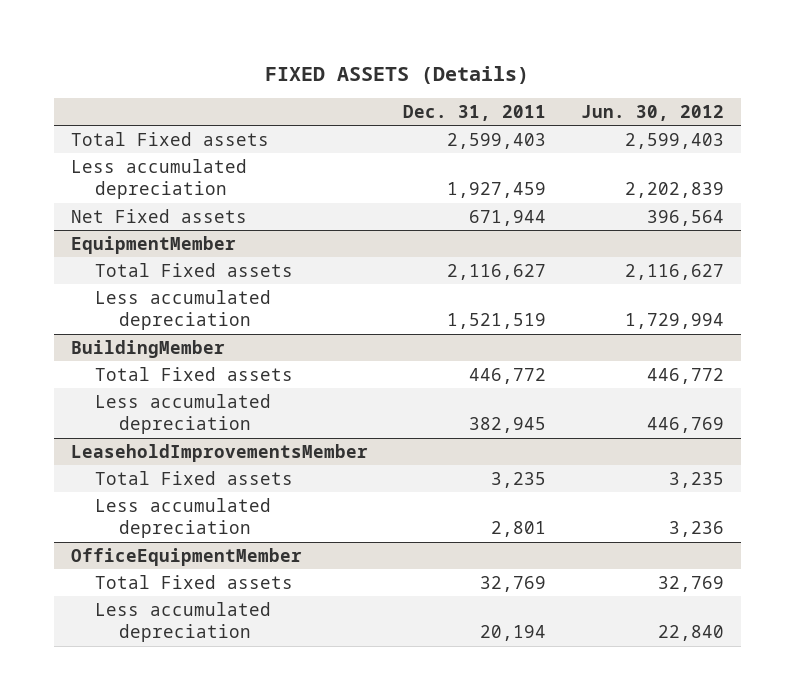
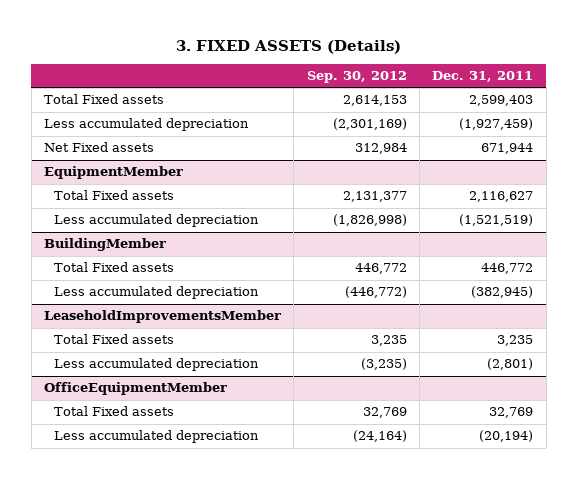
- FIXED ASSETS (Details)
+ 3. FIXED ASSETS (Details)
- | Dec. 31, 2011 | Jun. 30, 2012
+ | Sep. 30, 2012 | Dec. 31, 2011
- Less accumulated depreciation | 1,927,459 | 2,202,839
+ Less accumulated depreciation | (2,301,169) | (1,927,459)
@ EquipmentMember
- Less accumulated depreciation | 1,521,519 | 1,729,994
+ Less accumulated depreciation | (1,826,998) | (1,521,519)
@ BuildingMember
- Less accumulated depreciation | 382,945 | 446,769
+ Less accumulated depreciation | (446,772) | (382,945)
@ LeaseholdImprovementsMember
- Less accumulated depreciation | 2,801 | 3,236
+ Less accumulated depreciation | (3,235) | (2,801)
@ OfficeEquipmentMember
- Less accumulated depreciation | 20,194 | 22,840
+ Less accumulated depreciation | (24,164) | (20,194)

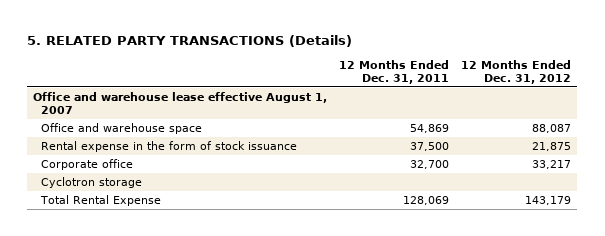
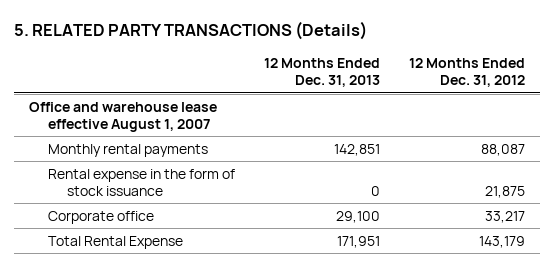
- | 12 Months Ended Dec. 31, 2011 | 12 Months Ended Dec. 31, 2012
+ | 12 Months Ended Dec. 31, 2013 | 12 Months Ended Dec. 31, 2012
- Office and warehouse space | 54,869 | 88,087
+ Monthly rental payments | 142,851 | 88,087
- Cyclotron storage

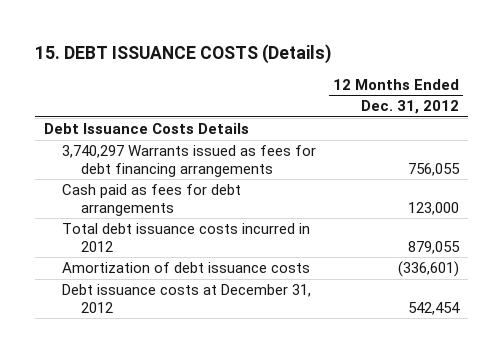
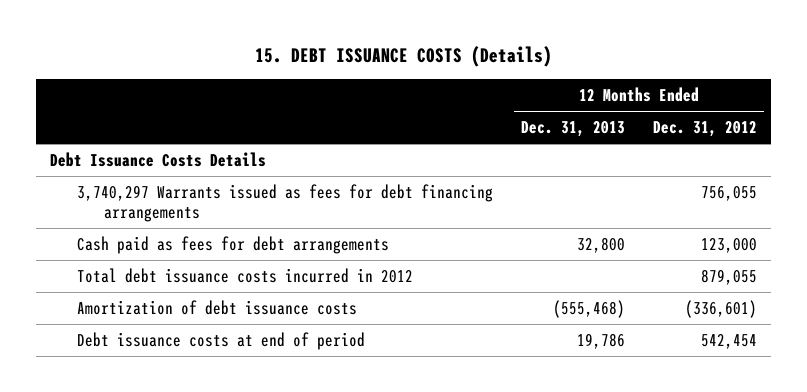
- | 12 Months Ended Dec. 31, 2012
+ | 12 Months Ended Dec. 31, 2013 | 12 Months Ended Dec. 31, 2012
- Debt issuance costs at December 31, 2012 | 542,454
+ Debt issuance costs at end of period | 19,786 | 542,454

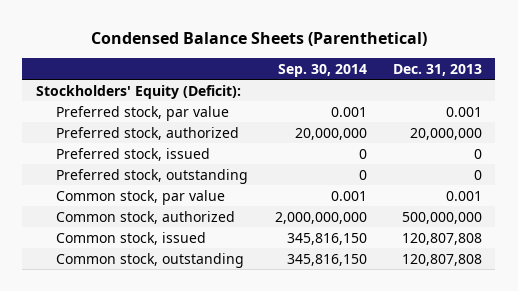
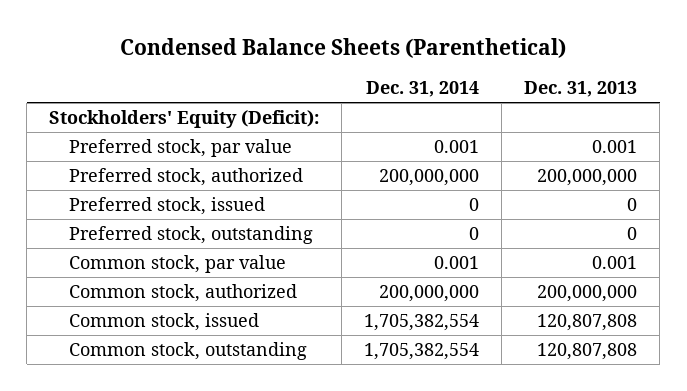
- | Sep. 30, 2014 | Dec. 31, 2013
+ | Dec. 31, 2014 | Dec. 31, 2013
- Preferred stock, authorized | 20,000,000 | 20,000,000
+ Preferred stock, authorized | 200,000,000 | 200,000,000
- Common stock, authorized | 2,000,000,000 | 500,000,000
+ Common stock, authorized | 200,000,000 | 200,000,000

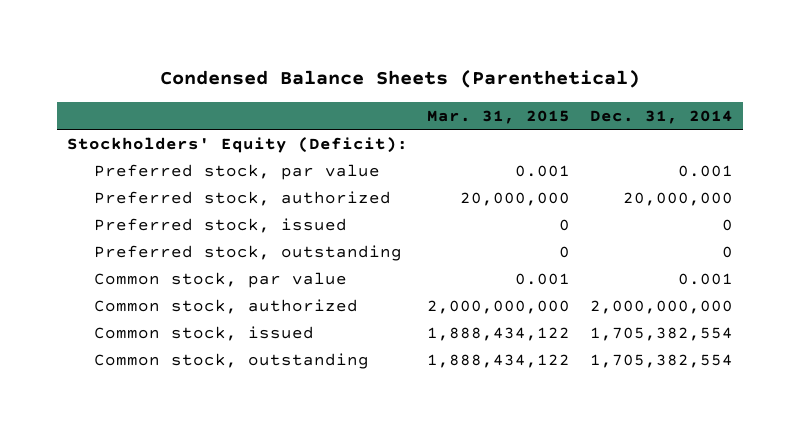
- | Dec. 31, 2014 | Dec. 31, 2013
+ | Mar. 31, 2015 | Dec. 31, 2014
- Preferred stock, authorized | 200,000,000 | 200,000,000
+ Preferred stock, authorized | 20,000,000 | 20,000,000
- Common stock, authorized | 200,000,000 | 200,000,000
+ Common stock, authorized | 2,000,000,000 | 2,000,000,000

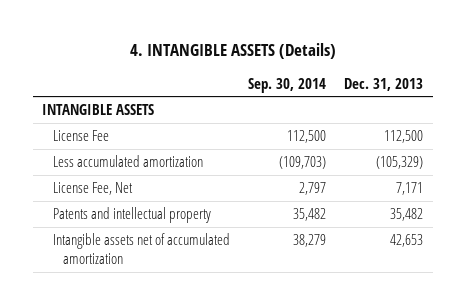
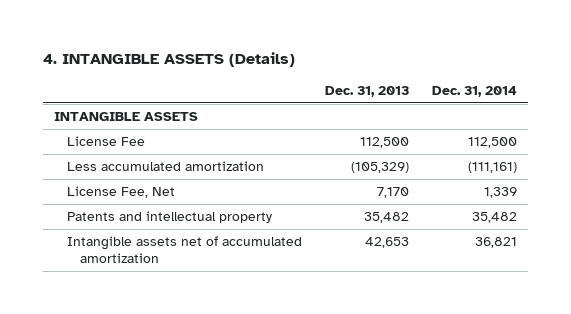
- | Sep. 30, 2014 | Dec. 31, 2013
+ | Dec. 31, 2013 | Dec. 31, 2014
- License Fee, Net | 2,797 | 7,171
+ License Fee, Net | 7,170 | 1,339

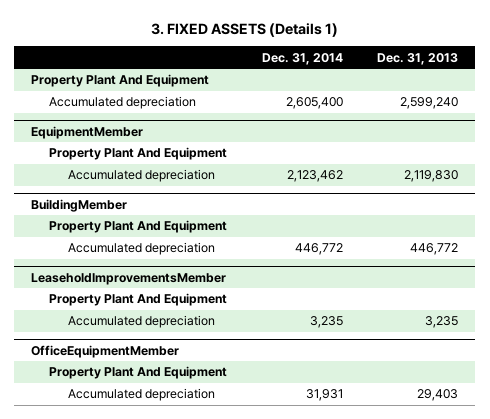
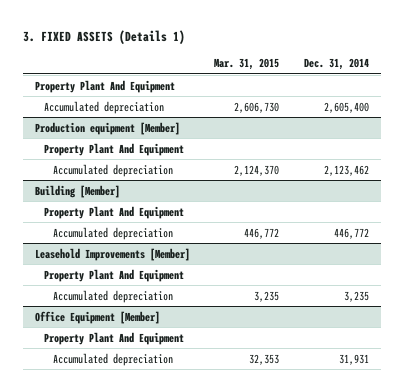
- | Dec. 31, 2014 | Dec. 31, 2013
+ | Mar. 31, 2015 | Dec. 31, 2014
- EquipmentMember
+ Production equipment [Member]
- BuildingMember
+ Building [Member]
- LeaseholdImprovementsMember
+ Leasehold Improvements [Member]
- OfficeEquipmentMember
+ Office Equipment [Member]

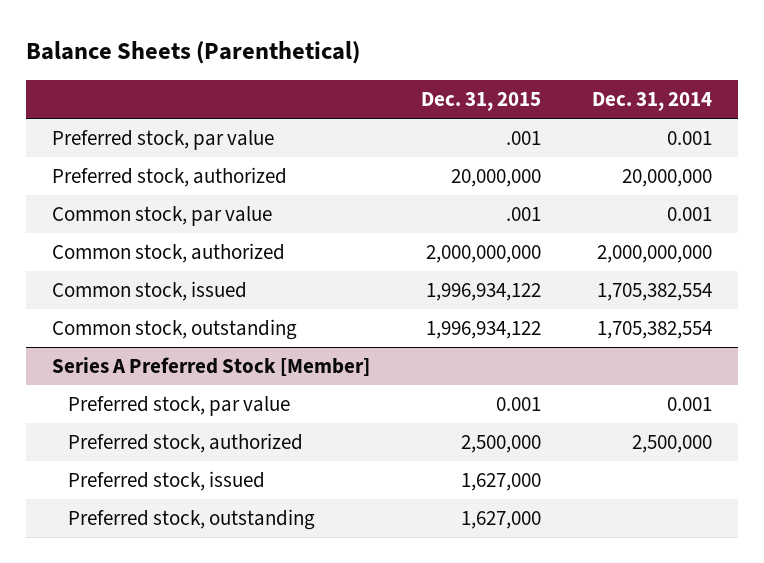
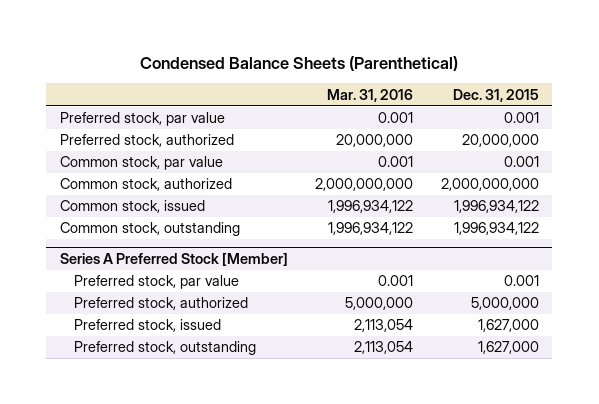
- Balance Sheets (Parenthetical)
+ Condensed Balance Sheets (Parenthetical)
- | Dec. 31, 2015 | Dec. 31, 2014
+ | Mar. 31, 2016 | Dec. 31, 2015
- Preferred stock, par value | .001 | 0.001
+ Preferred stock, par value | 0.001 | 0.001
- Common stock, par value | .001 | 0.001
+ Common stock, par value | 0.001 | 0.001
@ Series A Preferred Stock [Member]
- Preferred stock, authorized | 2,500,000 | 2,500,000
+ Preferred stock, authorized | 5,000,000 | 5,000,000

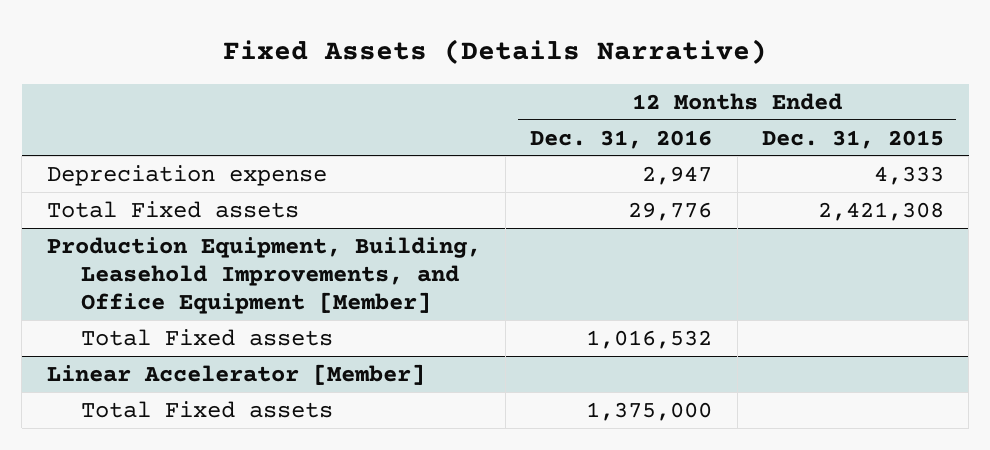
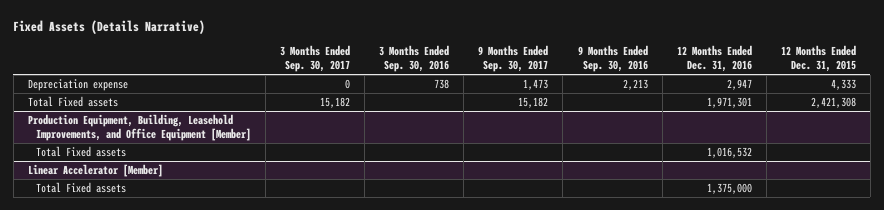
- | 12 Months Ended Dec. 31, 2016 | 12 Months Ended Dec. 31, 2015
+ | 3 Months Ended Sep. 30, 2017 | 3 Months Ended Sep. 30, 2016 | 9 Months Ended Sep. 30, 2017 | 9 Months Ended Sep. 30, 2016 | 12 Months Ended Dec. 31, 2016 | 12 Months Ended Dec. 31, 2015
- Total Fixed assets | 29,776 | 2,421,308
+ Total Fixed assets | 15,182 | | 15,182 | | 1,971,301 | 2,421,308

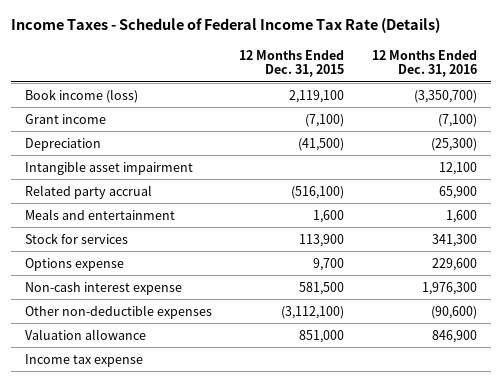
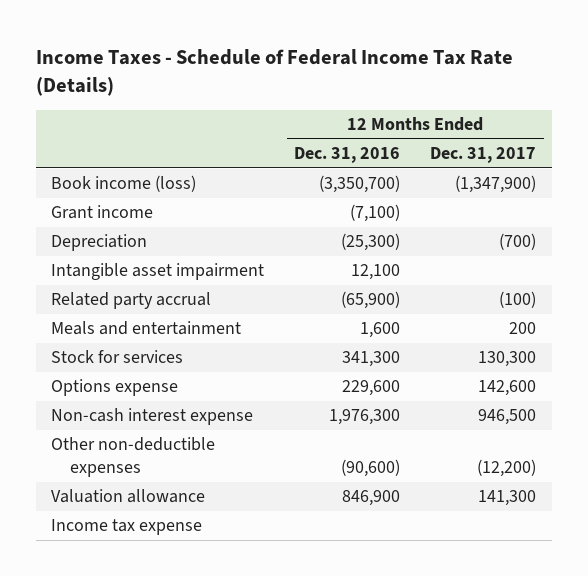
- | 12 Months Ended Dec. 31, 2015 | 12 Months Ended Dec. 31, 2016
+ | 12 Months Ended Dec. 31, 2016 | 12 Months Ended Dec. 31, 2017
- Related party accrual | (516,100) | 65,900
+ Related party accrual | (65,900) | (100)

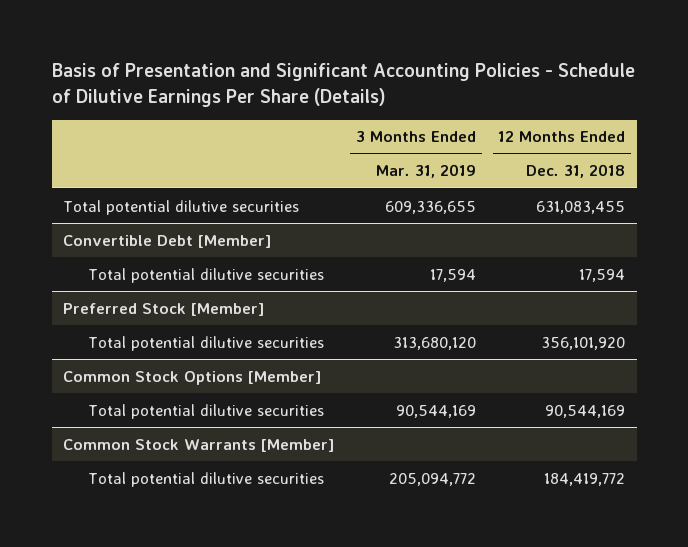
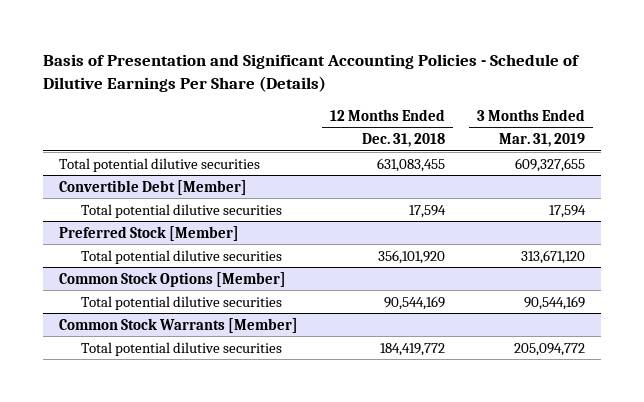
- | 3 Months Ended Mar. 31, 2019 | 12 Months Ended Dec. 31, 2018
+ | 12 Months Ended Dec. 31, 2018 | 3 Months Ended Mar. 31, 2019
- Total potential dilutive securities | 609,336,655 | 631,083,455
+ Total potential dilutive securities | 631,083,455 | 609,327,655
@ Preferred Stock [Member]
- Total potential dilutive securities | 313,680,120 | 356,101,920
+ Total potential dilutive securities | 356,101,920 | 313,671,120

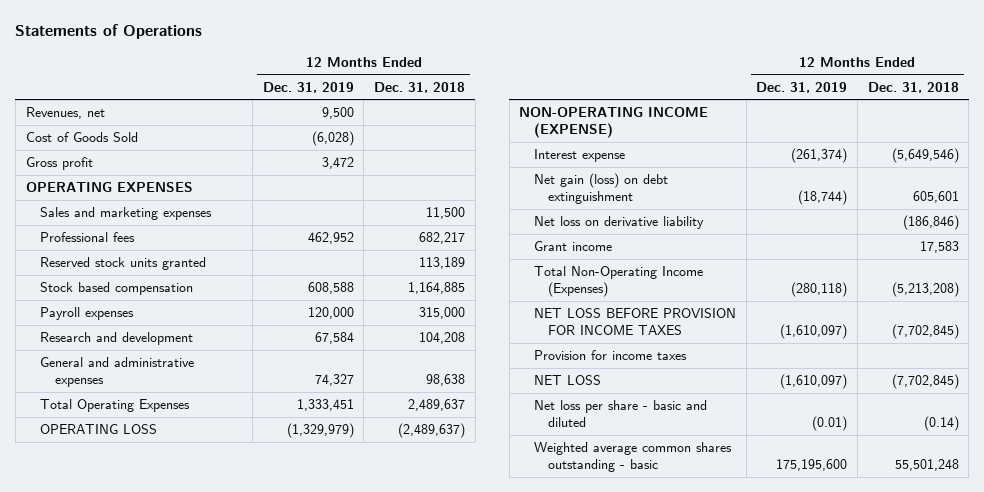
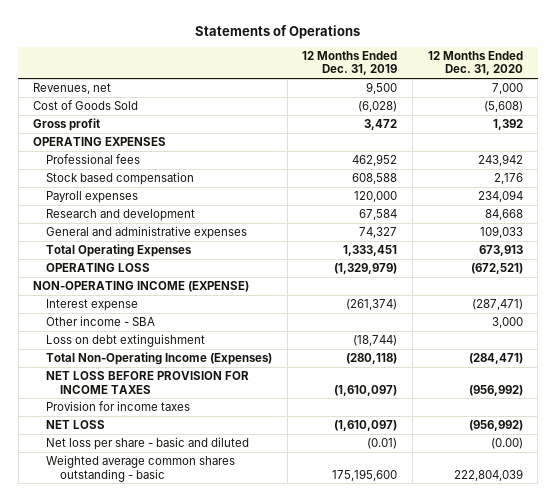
- | 12 Months Ended Dec. 31, 2019 | 12 Months Ended Dec. 31, 2018
+ | 12 Months Ended Dec. 31, 2019 | 12 Months Ended Dec. 31, 2020
- Sales and marketing expenses | | 11,500
- Reserved stock units granted | | 113,189
- Net gain (loss) on debt extinguishment | (18,744) | 605,601
- Net loss on derivative liability | | (186,846)
- Grant income | | 17,583
+ Other income - SBA | | 3,000
+ Loss on debt extinguishment | (18,744) |

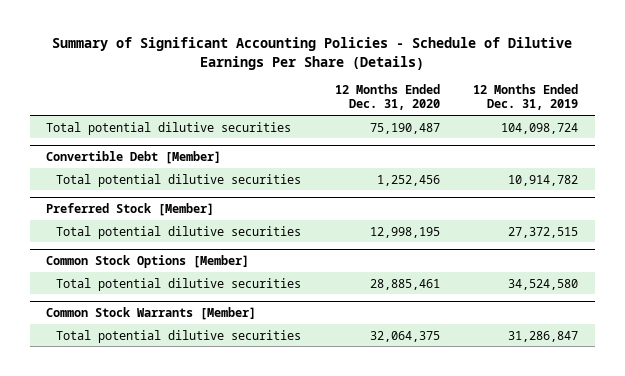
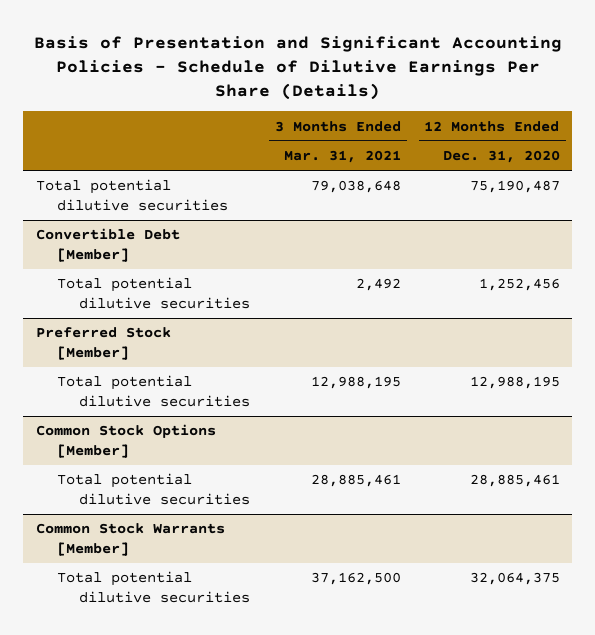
- Summary of Significant Accounting Policies - Schedule of Dilutive Earnings Per Share (Details)
+ Basis of Presentation and Significant Accounting Policies - Schedule of Dilutive Earnings Per Share (Details)
- | 12 Months Ended Dec. 31, 2020 | 12 Months Ended Dec. 31, 2019
+ | 3 Months Ended Mar. 31, 2021 | 12 Months Ended Dec. 31, 2020
@ Preferred Stock [Member]
- Total potential dilutive securities | 12,998,195 | 27,372,515
+ Total potential dilutive securities | 12,988,195 | 12,988,195

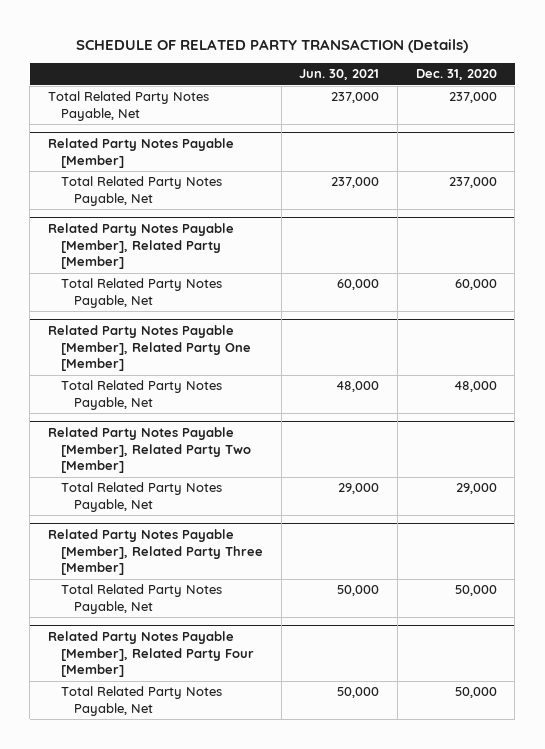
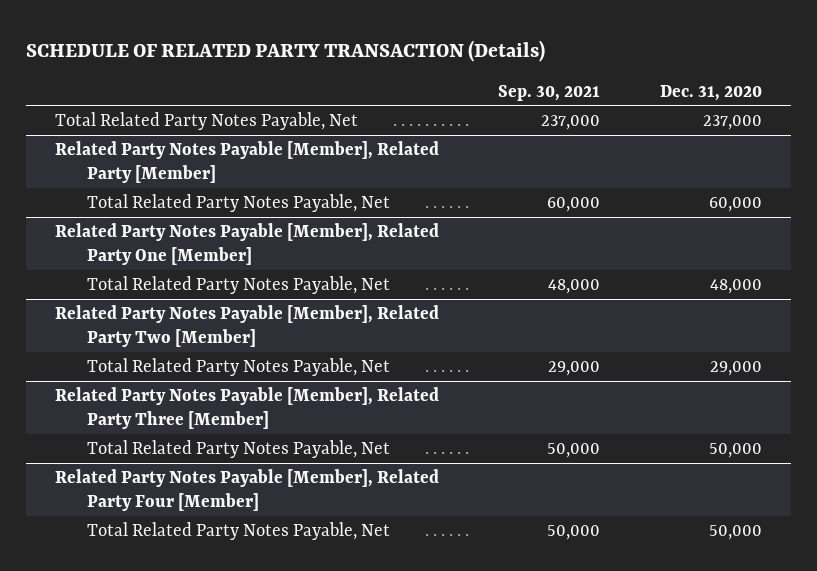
- | Jun. 30, 2021 | Dec. 31, 2020
+ | Sep. 30, 2021 | Dec. 31, 2020
- Related Party Notes Payable [Member]
- Total Related Party Notes Payable, Net | 237,000 | 237,000

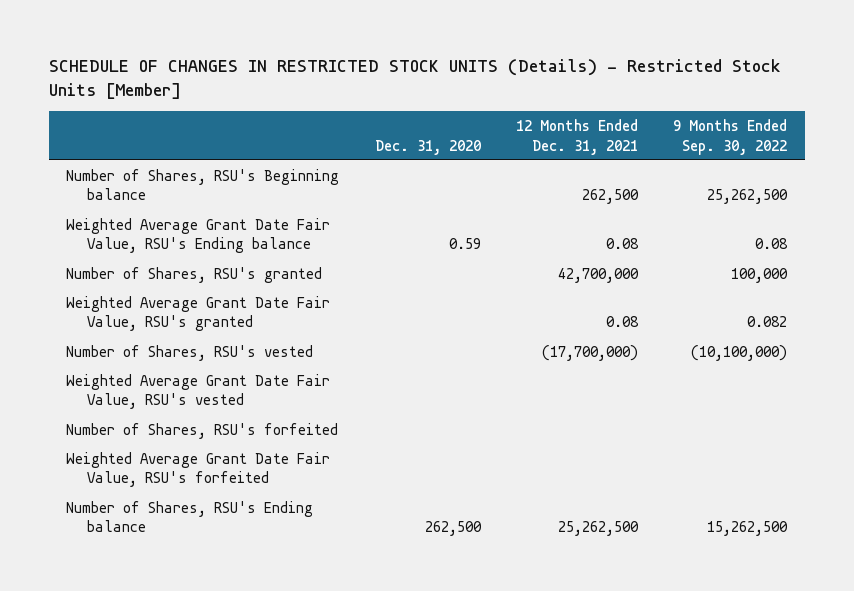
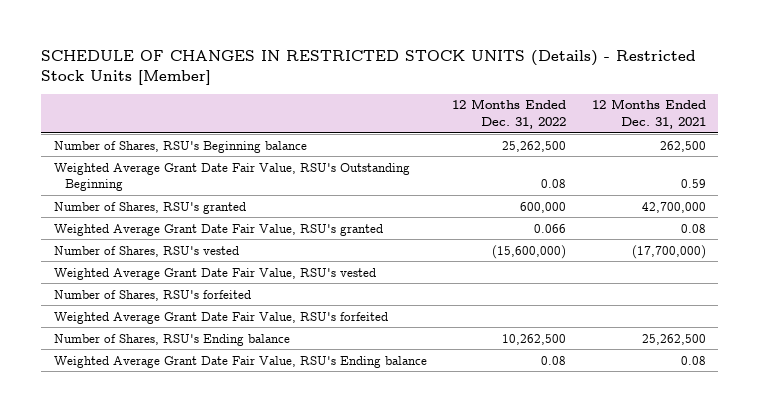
- | Dec. 31, 2020 | 12 Months Ended Dec. 31, 2021 | 9 Months Ended Sep. 30, 2022
+ | 12 Months Ended Dec. 31, 2022 | 12 Months Ended Dec. 31, 2021
+ Weighted Average Grant Date Fair Value, RSU's Outstanding Beginning | 0.08 | 0.59
moved down: Weighted Average Grant Date Fair Value, RSU's Ending balance | 0.08 | 0.08

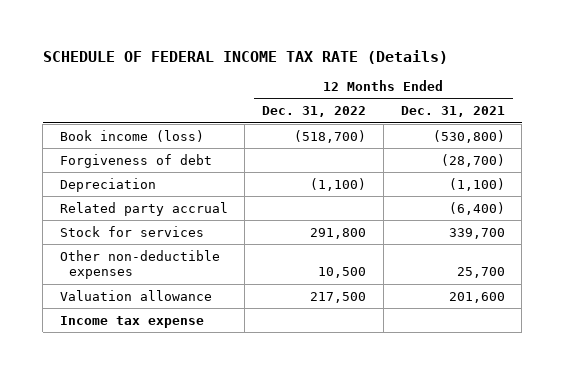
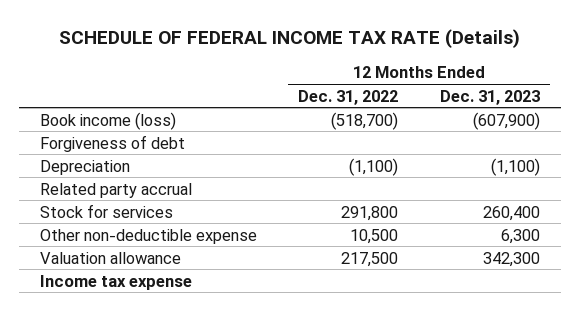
- | 12 Months Ended Dec. 31, 2022 | 12 Months Ended Dec. 31, 2021
+ | 12 Months Ended Dec. 31, 2022 | 12 Months Ended Dec. 31, 2023
- Other non-deductible expenses | 10,500 | 25,700
+ Other non-deductible expense | 10,500 | 6,300

